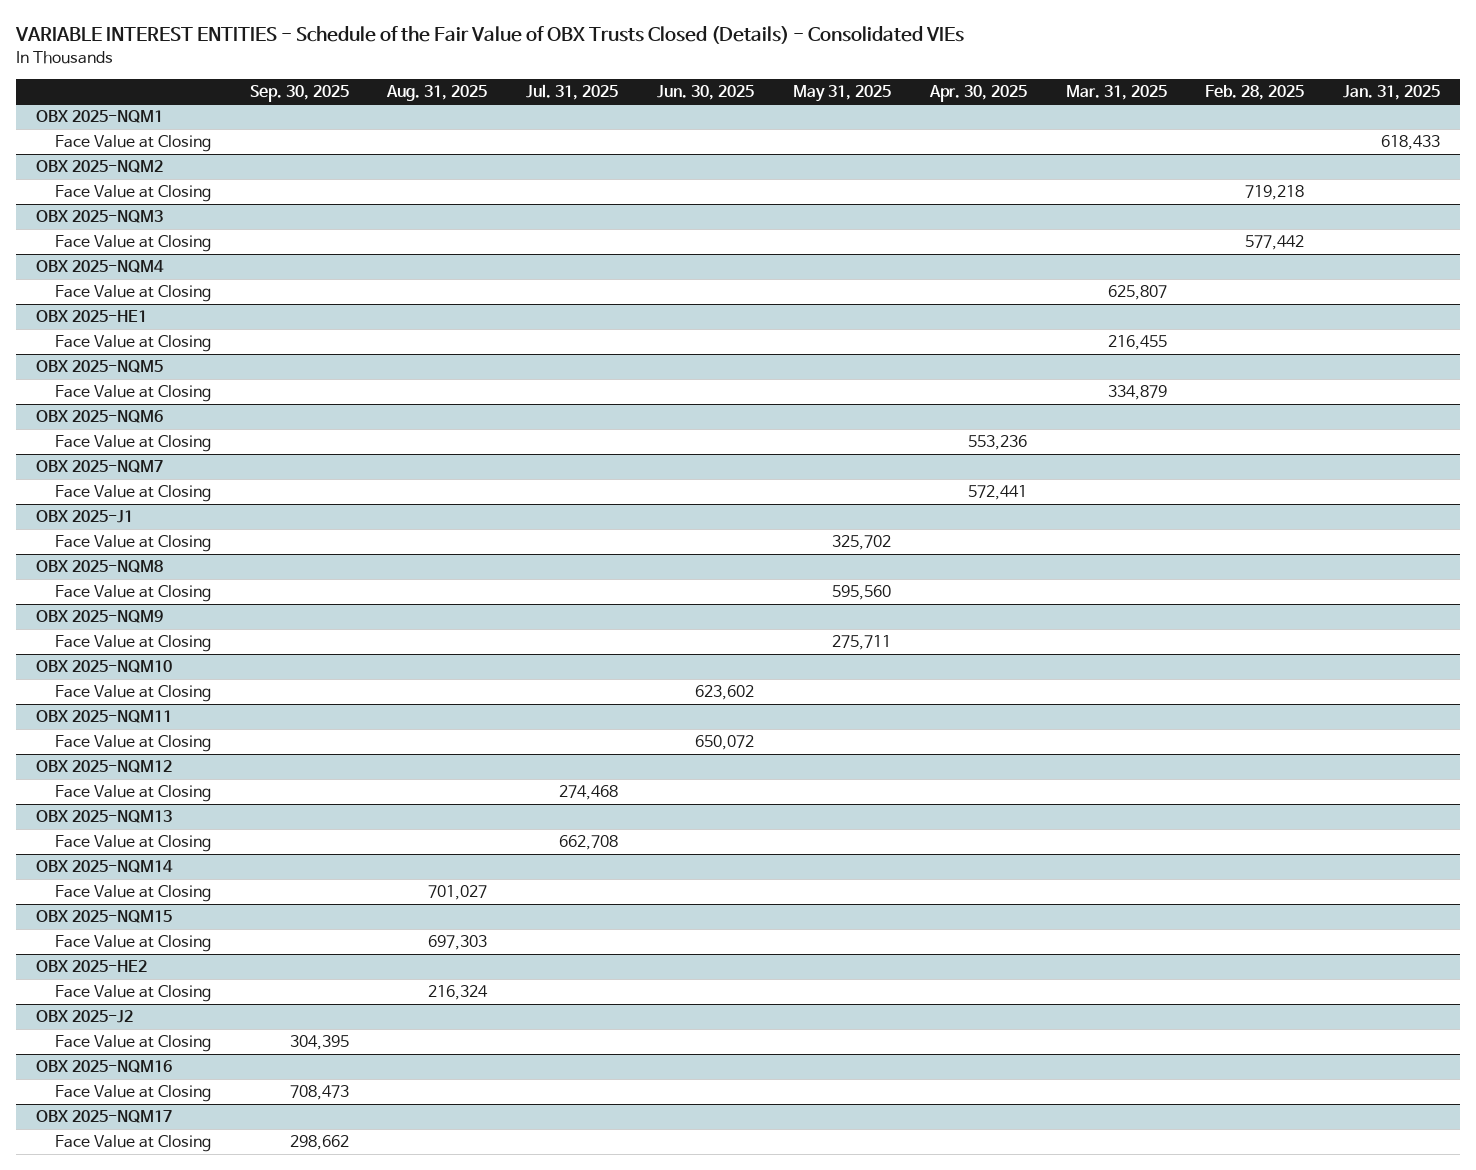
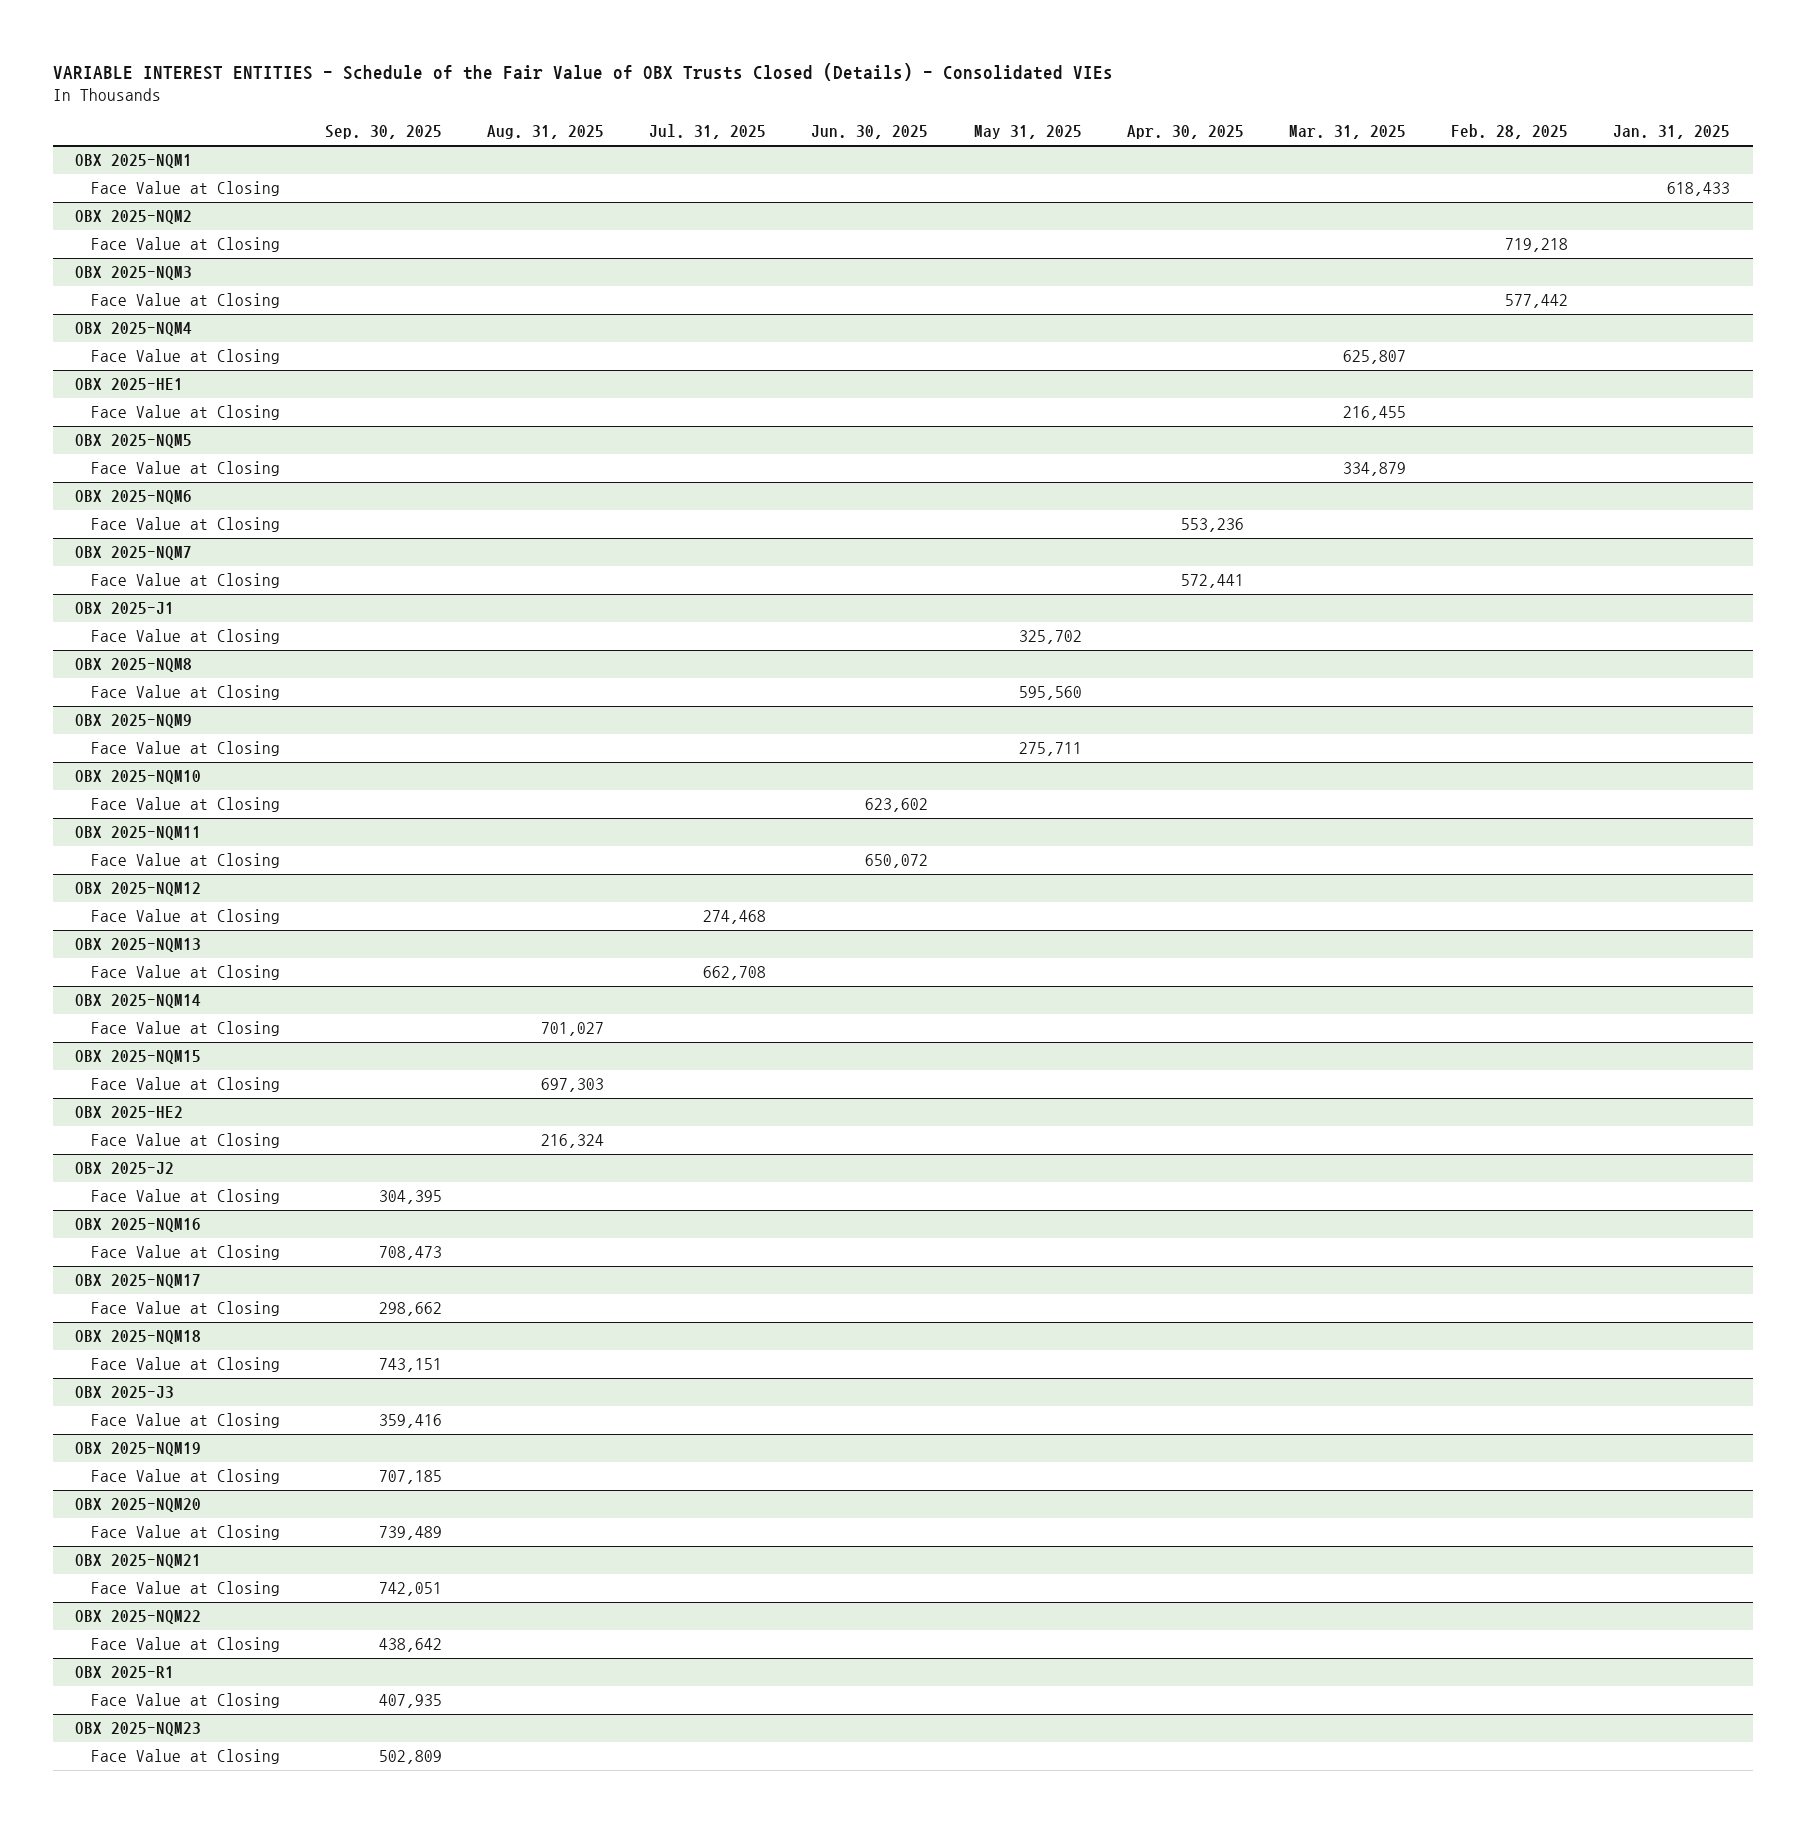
+ OBX 2025-NQM18
+ Face Value at Closing | 743,151 | | | | | | | |
+ OBX 2025-J3
+ Face Value at Closing | 359,416 | | | | | | | |
+ OBX 2025-NQM19
+ Face Value at Closing | 707,185 | | | | | | | |
+ OBX 2025-NQM20
+ Face Value at Closing | 739,489 | | | | | | | |
+ OBX 2025-NQM21
+ Face Value at Closing | 742,051 | | | | | | | |
+ OBX 2025-NQM22
+ Face Value at Closing | 438,642 | | | | | | | |
+ OBX 2025-R1
+ Face Value at Closing | 407,935 | | | | | | | |
+ OBX 2025-NQM23
+ Face Value at Closing | 502,809 | | | | | | | |

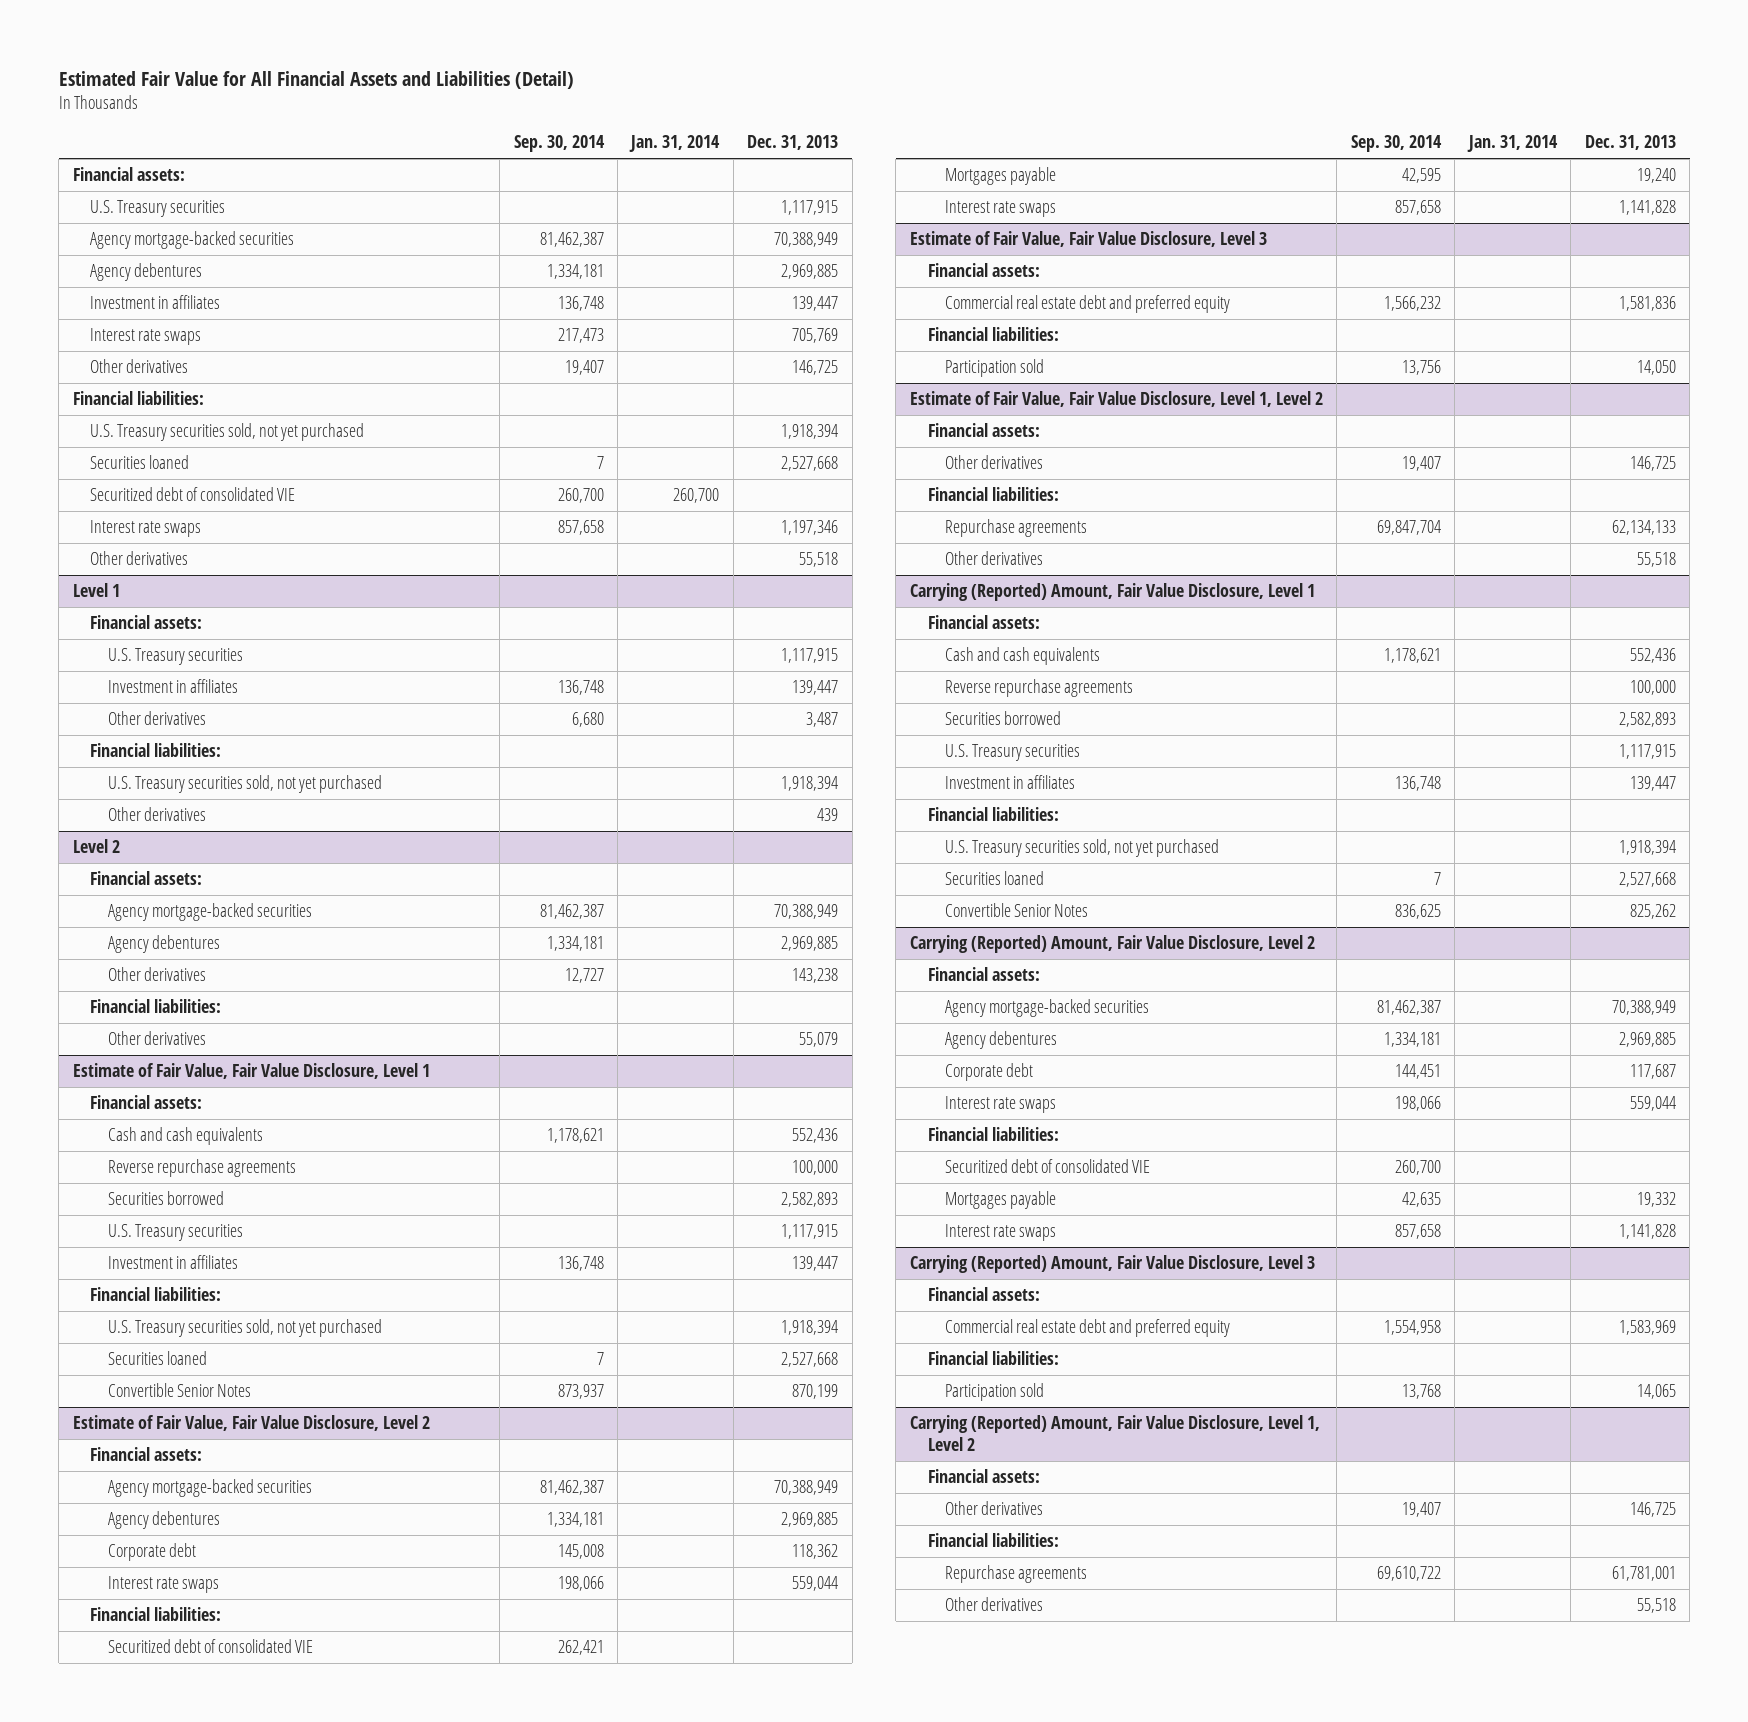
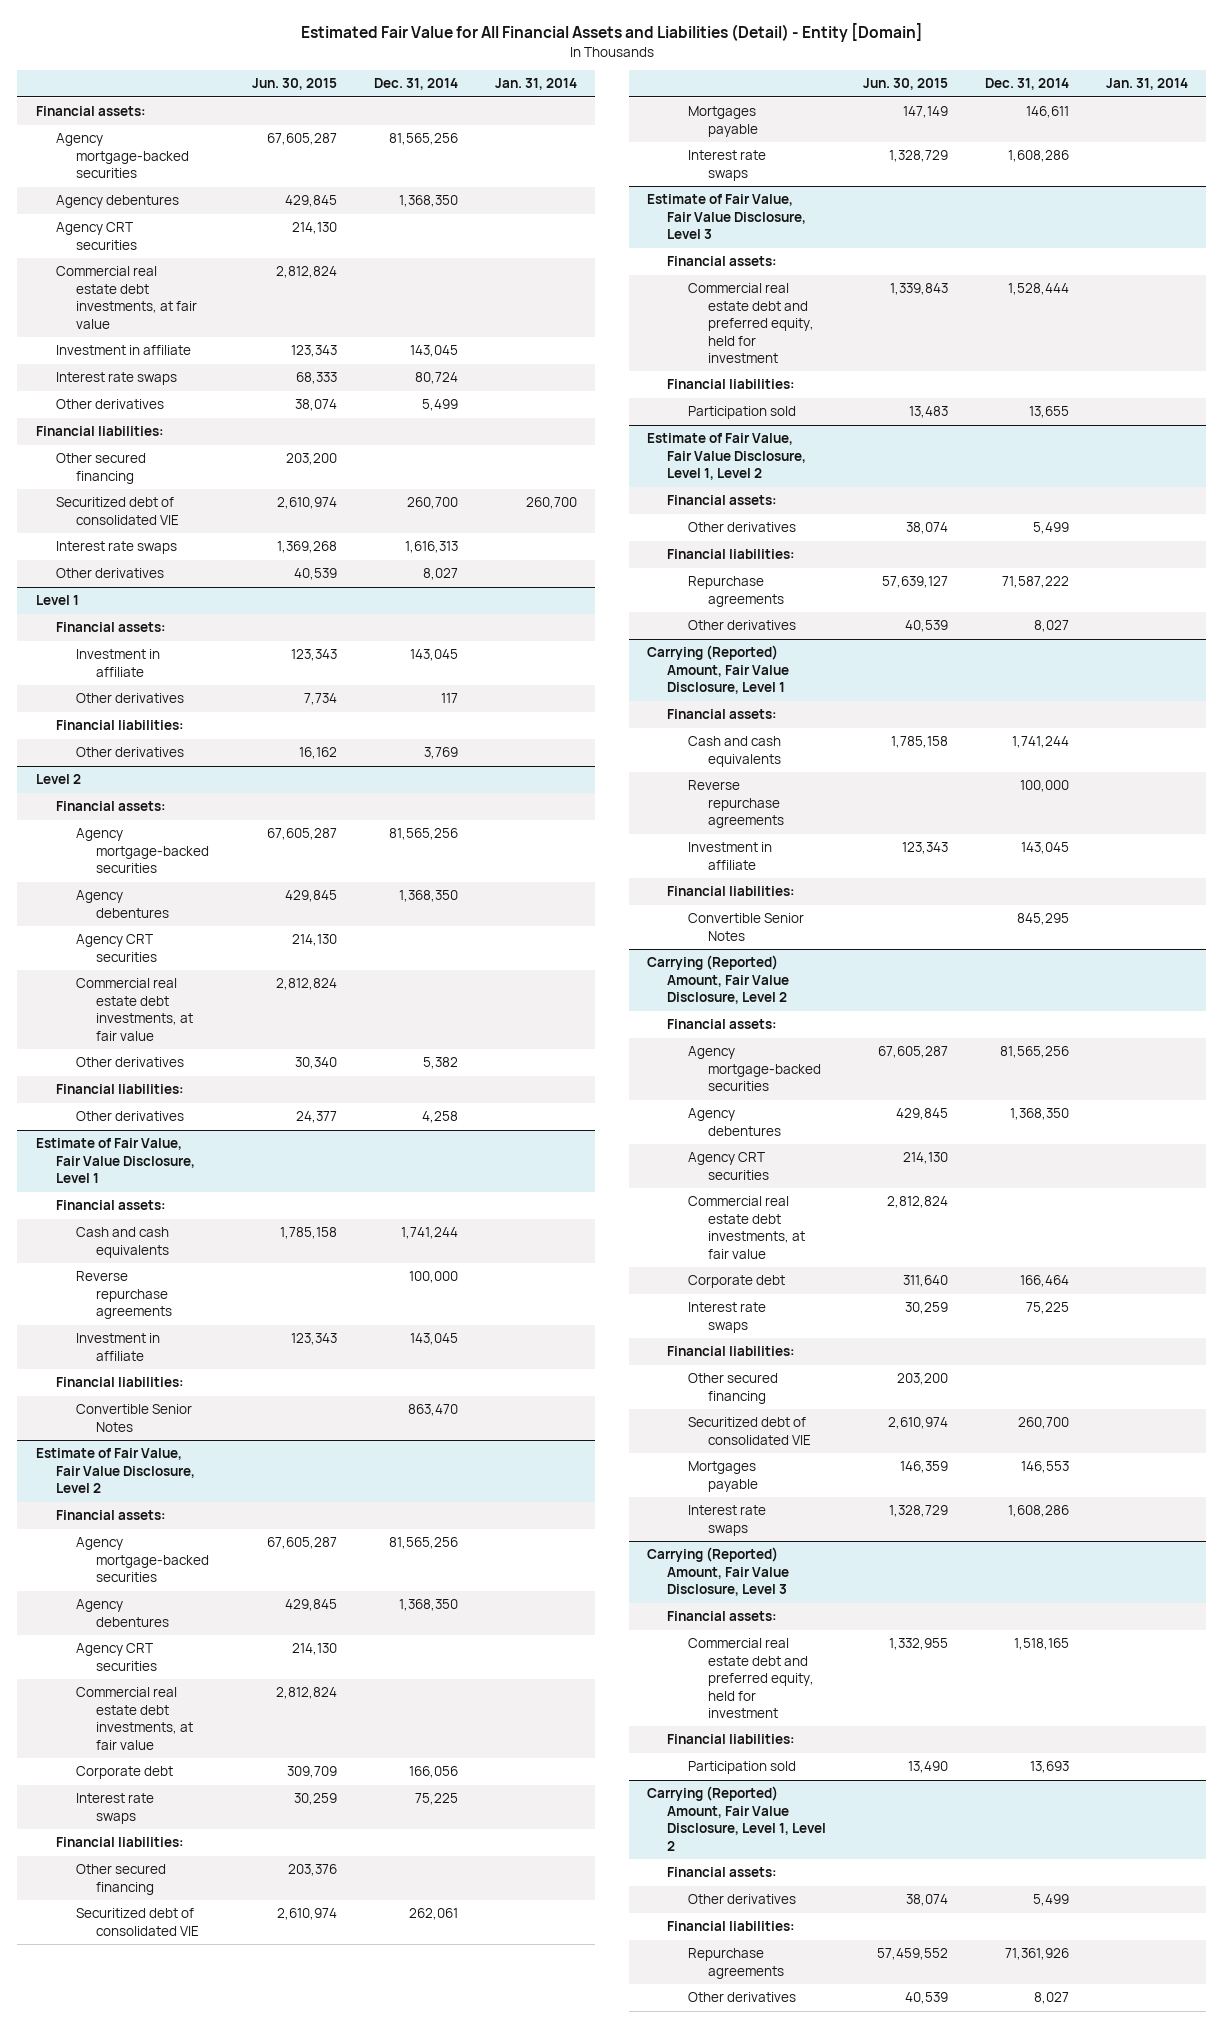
- Estimated Fair Value for All Financial Assets and Liabilities (Detail)
+ Estimated Fair Value for All Financial Assets and Liabilities (Detail) - Entity [Domain]
- | Sep. 30, 2014 | Jan. 31, 2014 | Dec. 31, 2013
+ | Jun. 30, 2015 | Dec. 31, 2014 | Jan. 31, 2014
- U.S. Treasury securities | | | 1,117,915
- Investment in affiliates | 136,748 | | 139,447
+ Agency CRT securities | 214,130 | |
+ Commercial real estate debt investments, at fair value | 2,812,824 | |
+ Investment in affiliate | 123,343 | 143,045 |
- U.S. Treasury securities sold, not yet purchased | | | 1,918,394
- Securities loaned | 7 | | 2,527,668
+ Other secured financing | 203,200 | |
@ Level 1
- U.S. Treasury securities | | | 1,117,915
- Investment in affiliates | 136,748 | | 139,447
+ Investment in affiliate | 123,343 | 143,045 |
- U.S. Treasury securities sold, not yet purchased | | | 1,918,394
@ Level 2
+ Agency CRT securities | 214,130 | |
+ Commercial real estate debt investments, at fair value | 2,812,824 | |
@ Estimate of Fair Value, Fair Value Disclosure, Level 1
- Securities borrowed | | | 2,582,893
- U.S. Treasury securities | | | 1,117,915
- Investment in affiliates | 136,748 | | 139,447
+ Investment in affiliate | 123,343 | 143,045 |
- U.S. Treasury securities sold, not yet purchased | | | 1,918,394
- Securities loaned | 7 | | 2,527,668
@ Estimate of Fair Value, Fair Value Disclosure, Level 2
+ Agency CRT securities | 214,130 | |
+ Commercial real estate debt investments, at fair value | 2,812,824 | |
+ Other secured financing | 203,376 | |
@ Estimate of Fair Value, Fair Value Disclosure, Level 3
- Commercial real estate debt and preferred equity | 1,566,232 | | 1,581,836
+ Commercial real estate debt and preferred equity, held for investment | 1,339,843 | 1,528,444 |
@ Carrying (Reported) Amount, Fair Value Disclosure, Level 1
- Securities borrowed | | | 2,582,893
- U.S. Treasury securities | | | 1,117,915
- Investment in affiliates | 136,748 | | 139,447
+ Investment in affiliate | 123,343 | 143,045 |
- U.S. Treasury securities sold, not yet purchased | | | 1,918,394
- Securities loaned | 7 | | 2,527,668
@ Carrying (Reported) Amount, Fair Value Disclosure, Level 2
+ Agency CRT securities | 214,130 | |
+ Commercial real estate debt investments, at fair value | 2,812,824 | |
+ Other secured financing | 203,200 | |
@ Carrying (Reported) Amount, Fair Value Disclosure, Level 3
- Commercial real estate debt and preferred equity | 1,554,958 | | 1,583,969
+ Commercial real estate debt and preferred equity, held for investment | 1,332,955 | 1,518,165 |

